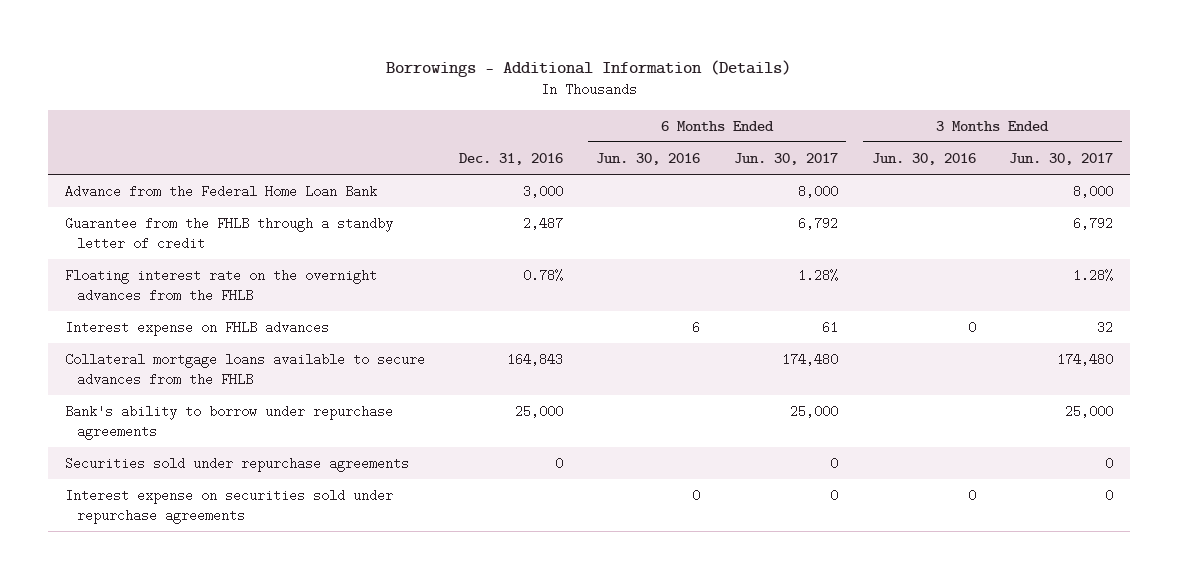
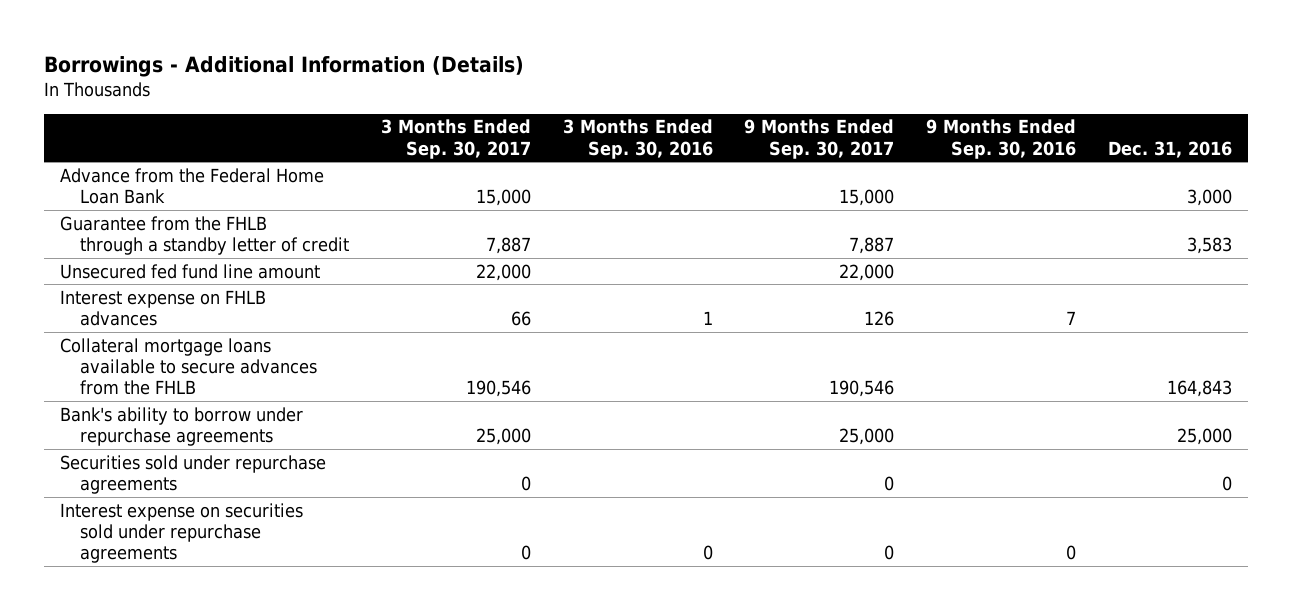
- | Dec. 31, 2016 | 6 Months Ended Jun. 30, 2016 | 6 Months Ended Jun. 30, 2017 | 3 Months Ended Jun. 30, 2016 | 3 Months Ended Jun. 30, 2017
+ | 3 Months Ended Sep. 30, 2017 | 3 Months Ended Sep. 30, 2016 | 9 Months Ended Sep. 30, 2017 | 9 Months Ended Sep. 30, 2016 | Dec. 31, 2016
- Guarantee from the FHLB through a standby letter of credit | 2,487 | | 6,792 | | 6,792
- Floating interest rate on the overnight advances from the FHLB | 0.78% | | 1.28% | | 1.28%
+ Guarantee from the FHLB through a standby letter of credit | 7,887 | | 7,887 | | 3,583
+ Unsecured fed fund line amount | 22,000 | | 22,000 | |

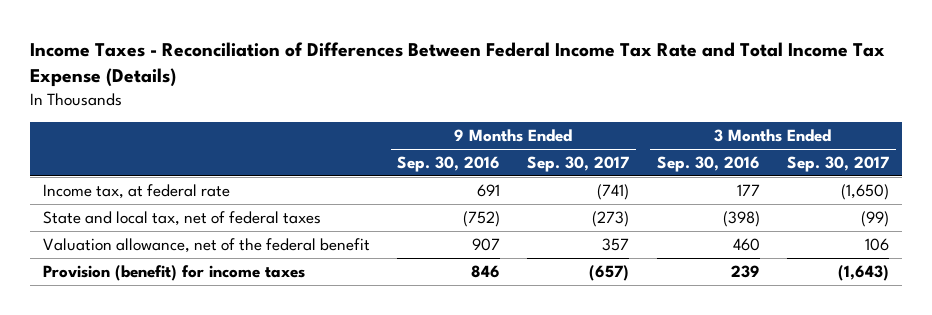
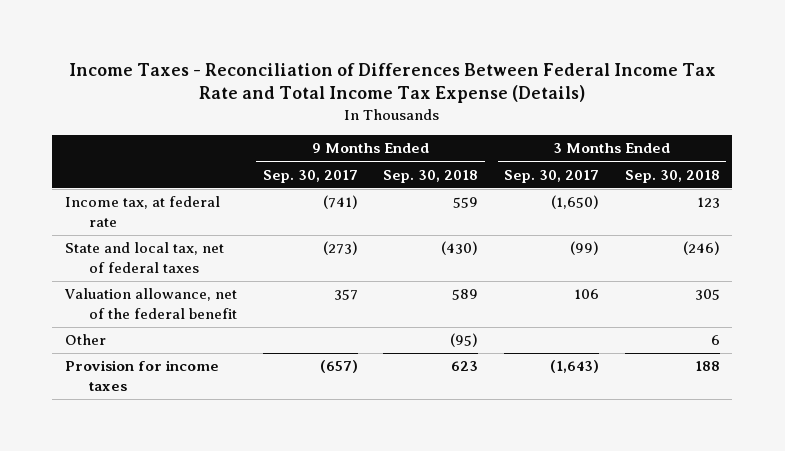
- | 9 Months Ended Sep. 30, 2016 | 9 Months Ended Sep. 30, 2017 | 3 Months Ended Sep. 30, 2016 | 3 Months Ended Sep. 30, 2017
+ | 9 Months Ended Sep. 30, 2017 | 9 Months Ended Sep. 30, 2018 | 3 Months Ended Sep. 30, 2017 | 3 Months Ended Sep. 30, 2018
- Provision (benefit) for income taxes | 846 | (657) | 239 | (1,643)
+ Other | | (95) | | 6
+ Provision for income taxes | (657) | 623 | (1,643) | 188

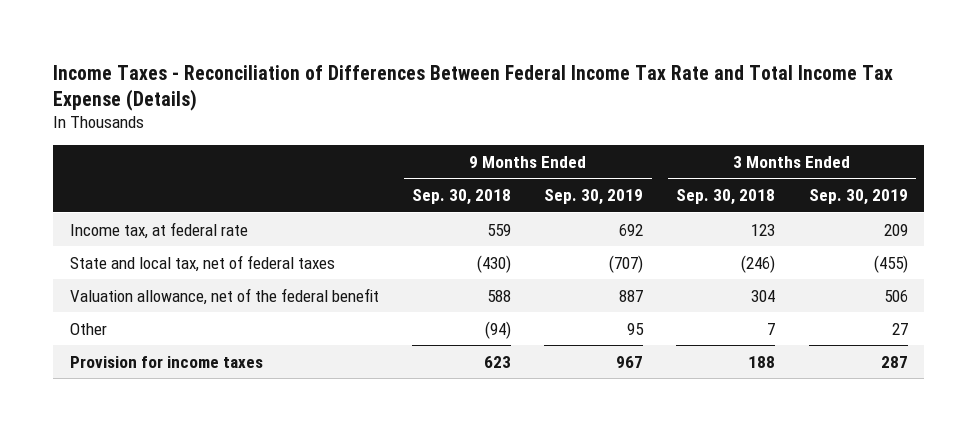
- | 9 Months Ended Sep. 30, 2017 | 9 Months Ended Sep. 30, 2018 | 3 Months Ended Sep. 30, 2017 | 3 Months Ended Sep. 30, 2018
+ | 9 Months Ended Sep. 30, 2018 | 9 Months Ended Sep. 30, 2019 | 3 Months Ended Sep. 30, 2018 | 3 Months Ended Sep. 30, 2019
- Valuation allowance, net of the federal benefit | 357 | 589 | 106 | 305
- Other | | (95) | | 6
+ Valuation allowance, net of the federal benefit | 588 | 887 | 304 | 506
+ Other | (94) | 95 | 7 | 27

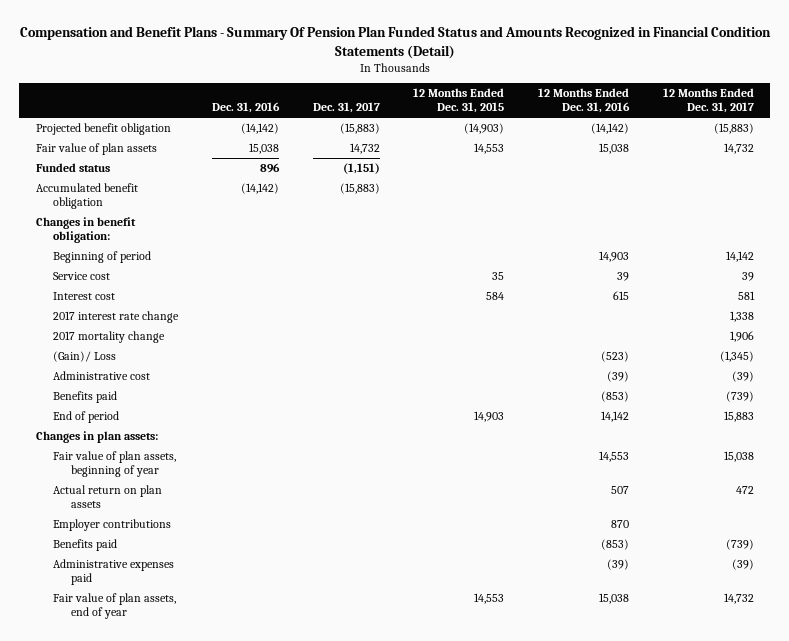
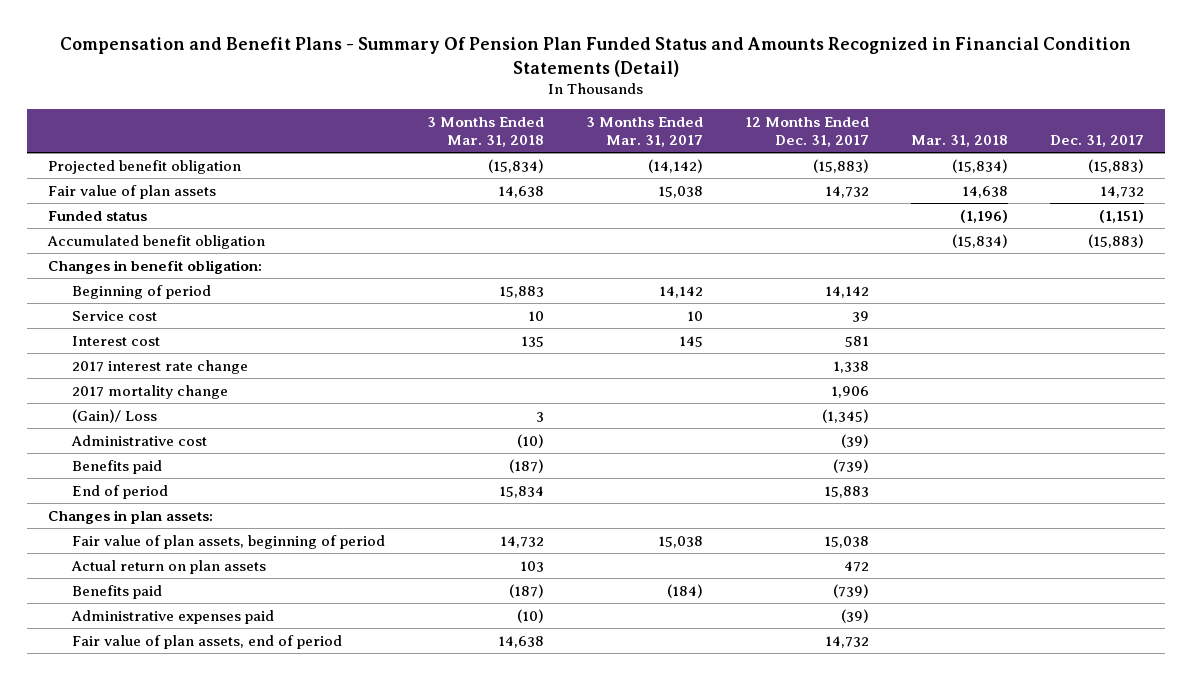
- | Dec. 31, 2016 | Dec. 31, 2017 | 12 Months Ended Dec. 31, 2015 | 12 Months Ended Dec. 31, 2016 | 12 Months Ended Dec. 31, 2017
+ | 3 Months Ended Mar. 31, 2018 | 3 Months Ended Mar. 31, 2017 | 12 Months Ended Dec. 31, 2017 | Mar. 31, 2018 | Dec. 31, 2017
- Fair value of plan assets, beginning of year | | | | 14,553 | 15,038
+ Fair value of plan assets, beginning of period | 14,732 | 15,038 | 15,038 | |
- Employer contributions | | | | 870 |
- Fair value of plan assets, end of year | | | 14,553 | 15,038 | 14,732
+ Fair value of plan assets, end of period | 14,638 | | 14,732 | |

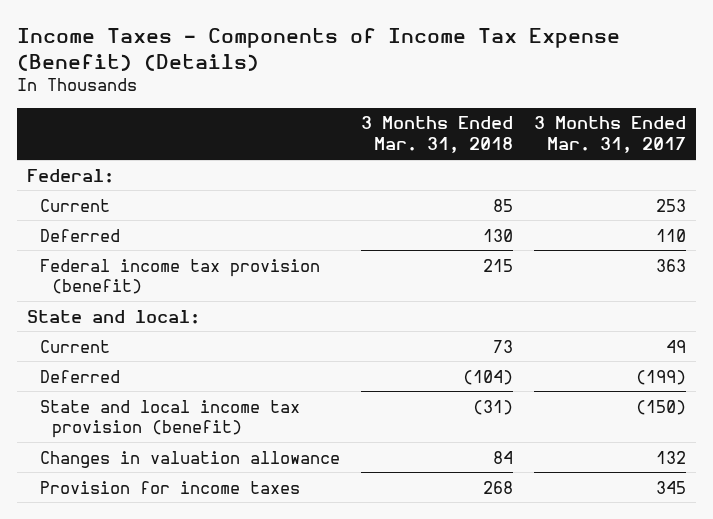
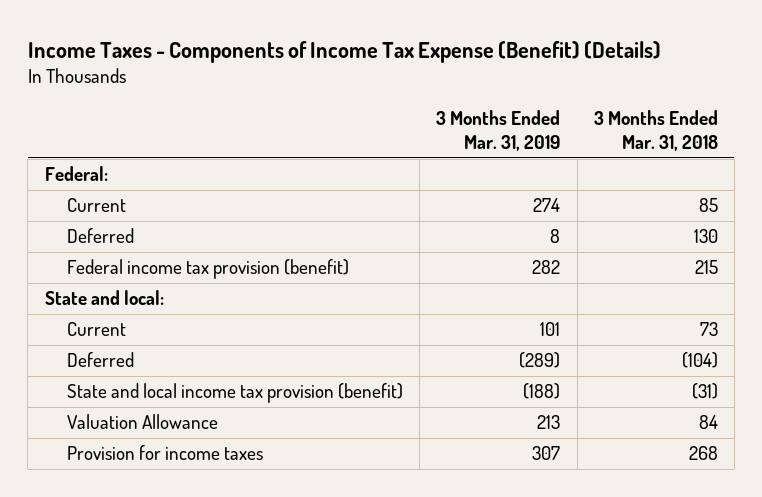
- | 3 Months Ended Mar. 31, 2018 | 3 Months Ended Mar. 31, 2017
+ | 3 Months Ended Mar. 31, 2019 | 3 Months Ended Mar. 31, 2018
- Changes in valuation allowance | 84 | 132
+ Valuation Allowance | 213 | 84

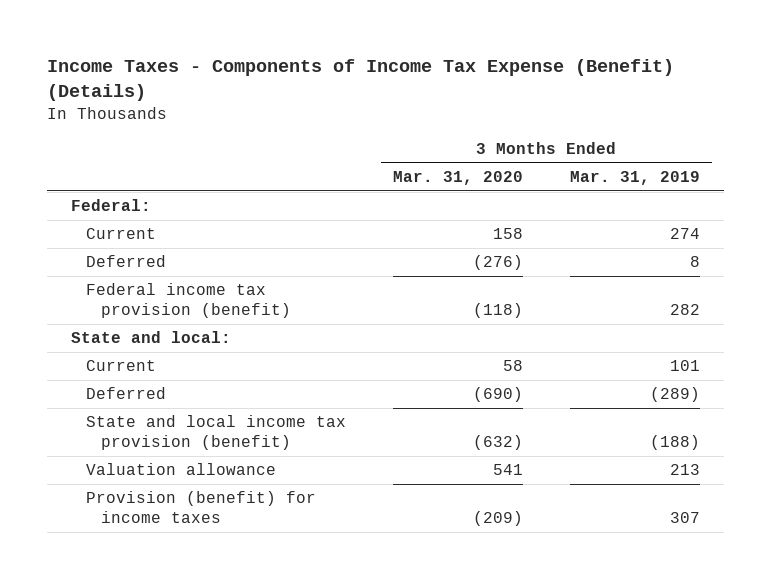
- | 3 Months Ended Mar. 31, 2019 | 3 Months Ended Mar. 31, 2018
+ | 3 Months Ended Mar. 31, 2020 | 3 Months Ended Mar. 31, 2019
- Valuation Allowance | 213 | 84
- Provision for income taxes | 307 | 268
+ Valuation allowance | 541 | 213
+ Provision (benefit) for income taxes | (209) | 307

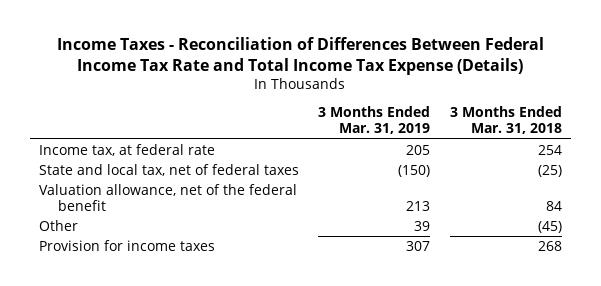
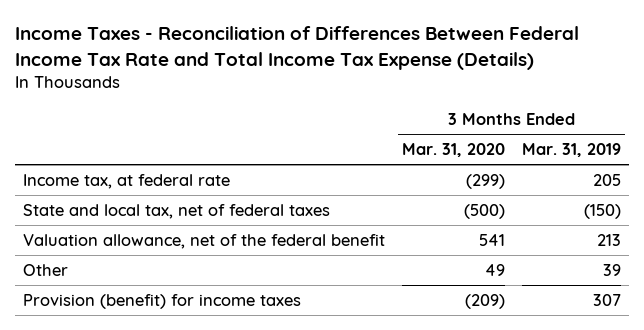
- | 3 Months Ended Mar. 31, 2019 | 3 Months Ended Mar. 31, 2018
+ | 3 Months Ended Mar. 31, 2020 | 3 Months Ended Mar. 31, 2019
- Provision for income taxes | 307 | 268
+ Provision (benefit) for income taxes | (209) | 307

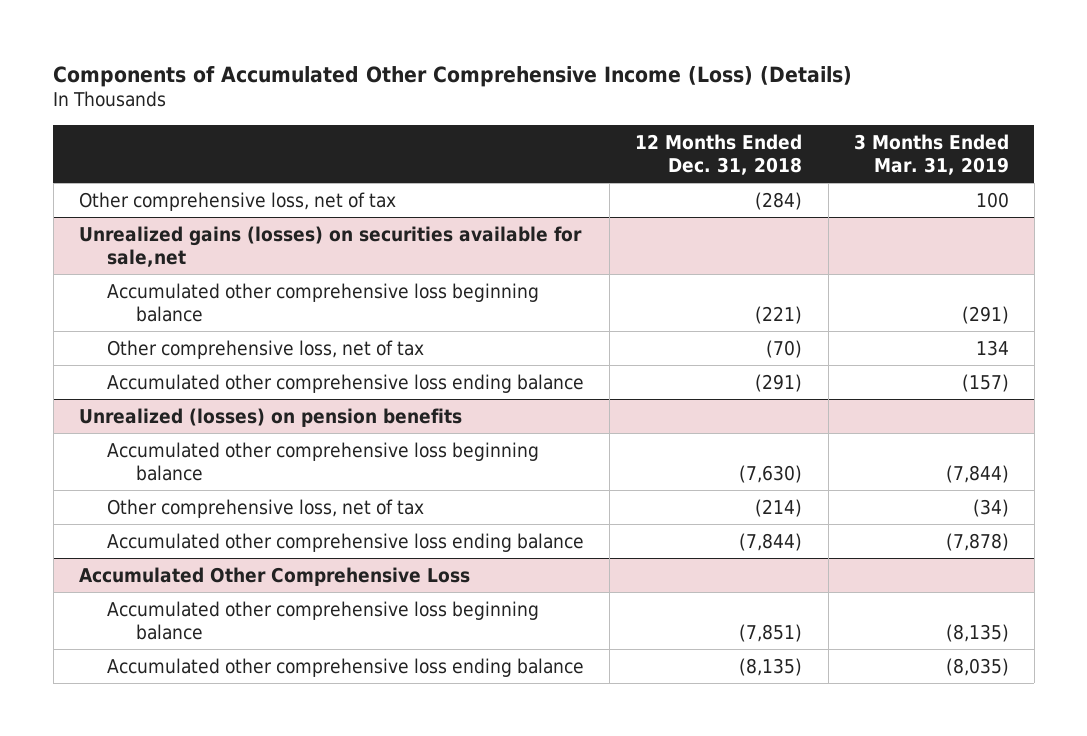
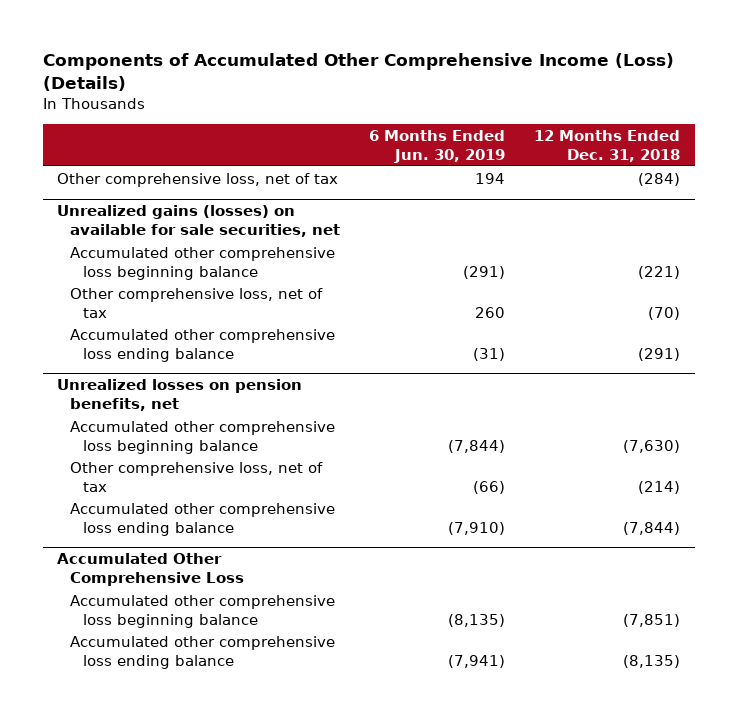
- | 12 Months Ended Dec. 31, 2018 | 3 Months Ended Mar. 31, 2019
+ | 6 Months Ended Jun. 30, 2019 | 12 Months Ended Dec. 31, 2018
- Unrealized gains (losses) on securities available for sale,net
+ Unrealized gains (losses) on available for sale securities, net
- Unrealized (losses) on pension benefits
+ Unrealized losses on pension benefits, net

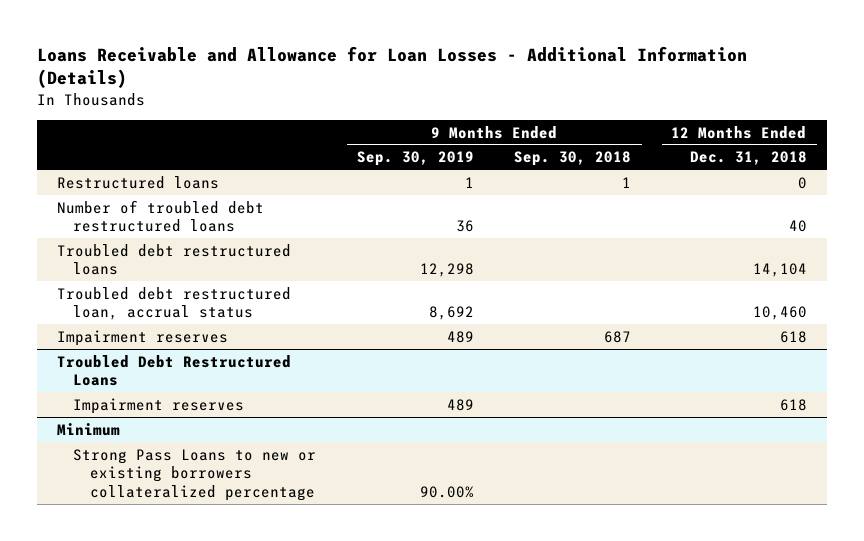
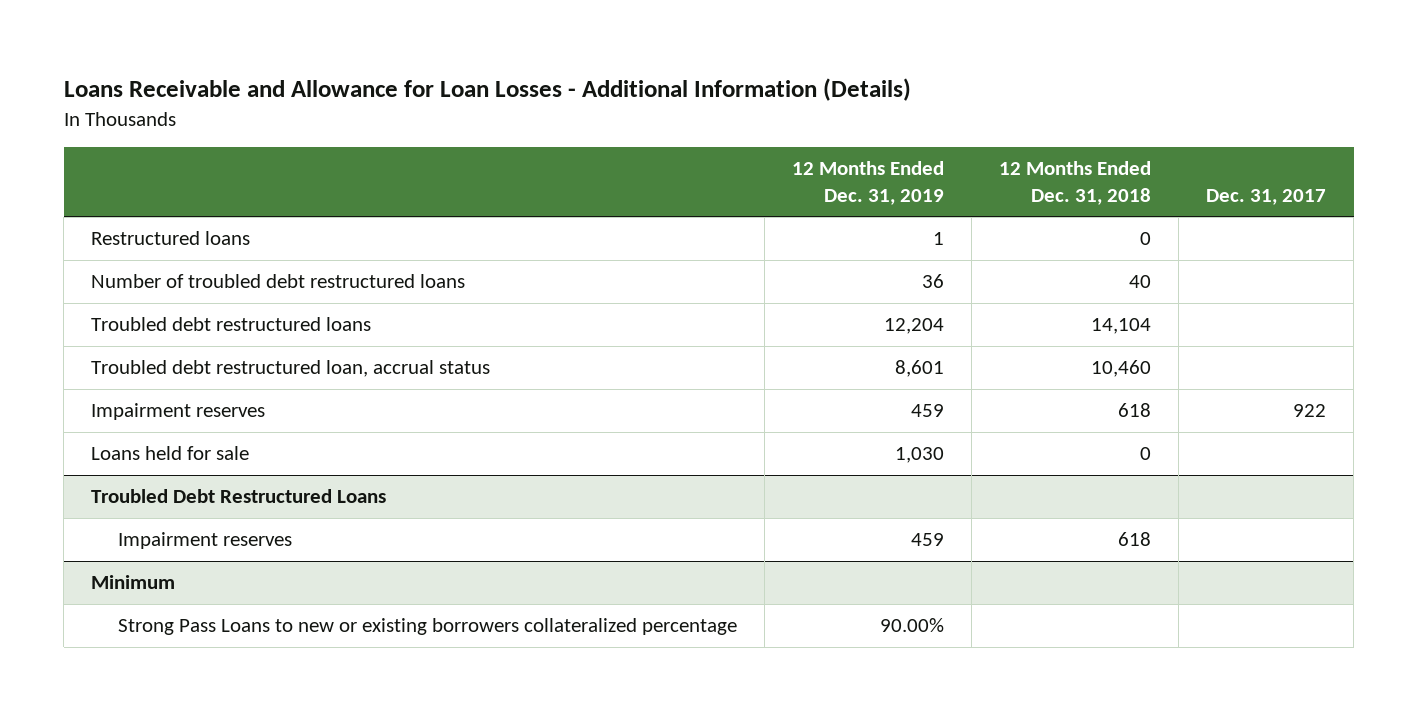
- | 9 Months Ended Sep. 30, 2019 | 9 Months Ended Sep. 30, 2018 | 12 Months Ended Dec. 31, 2018
+ | 12 Months Ended Dec. 31, 2019 | 12 Months Ended Dec. 31, 2018 | Dec. 31, 2017
+ Loans held for sale | 1,030 | 0 |

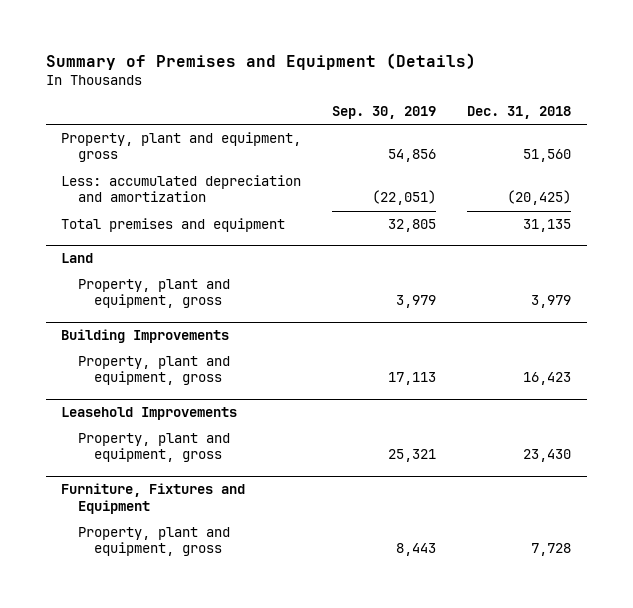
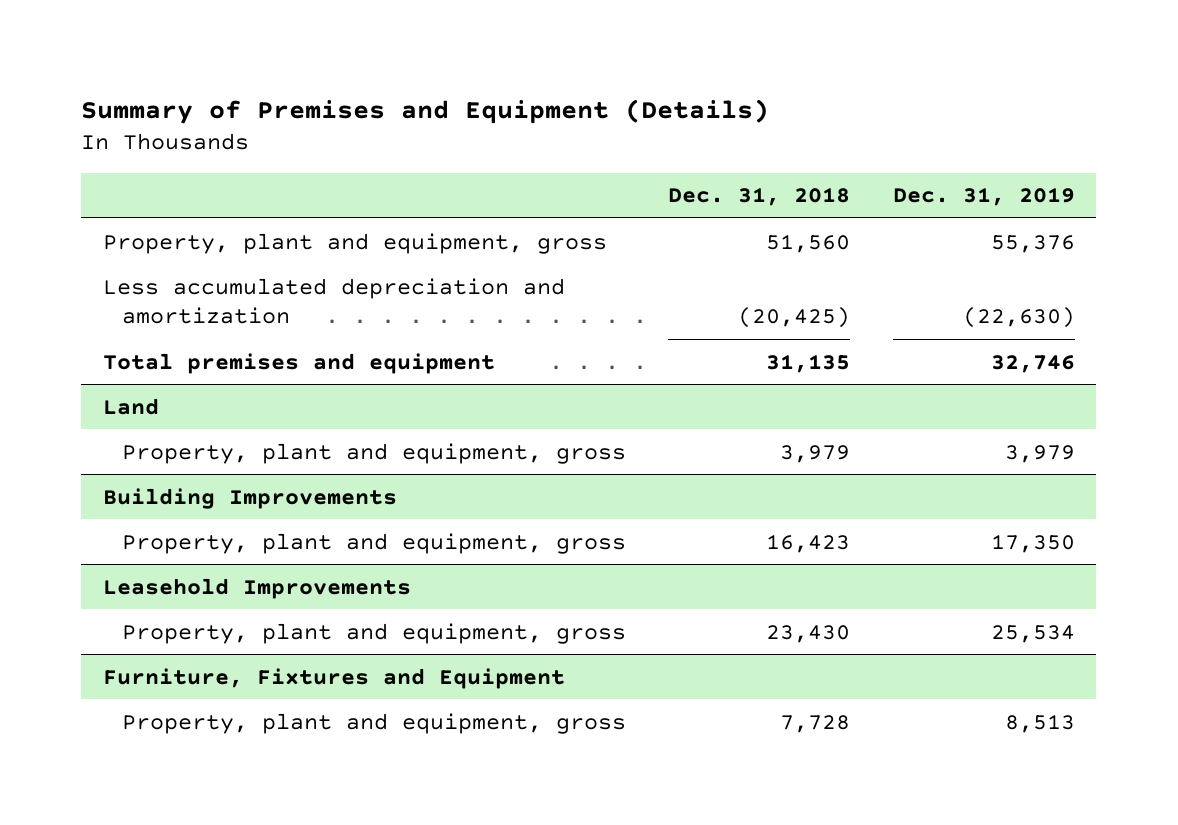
- | Sep. 30, 2019 | Dec. 31, 2018
+ | Dec. 31, 2018 | Dec. 31, 2019
- Less: accumulated depreciation and amortization | (22,051) | (20,425)
+ Less accumulated depreciation and amortization | (20,425) | (22,630)

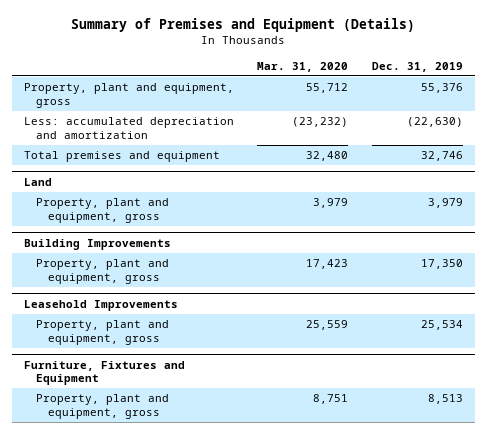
- | Dec. 31, 2018 | Dec. 31, 2019
+ | Mar. 31, 2020 | Dec. 31, 2019
- Less accumulated depreciation and amortization | (20,425) | (22,630)
+ Less: accumulated depreciation and amortization | (23,232) | (22,630)

